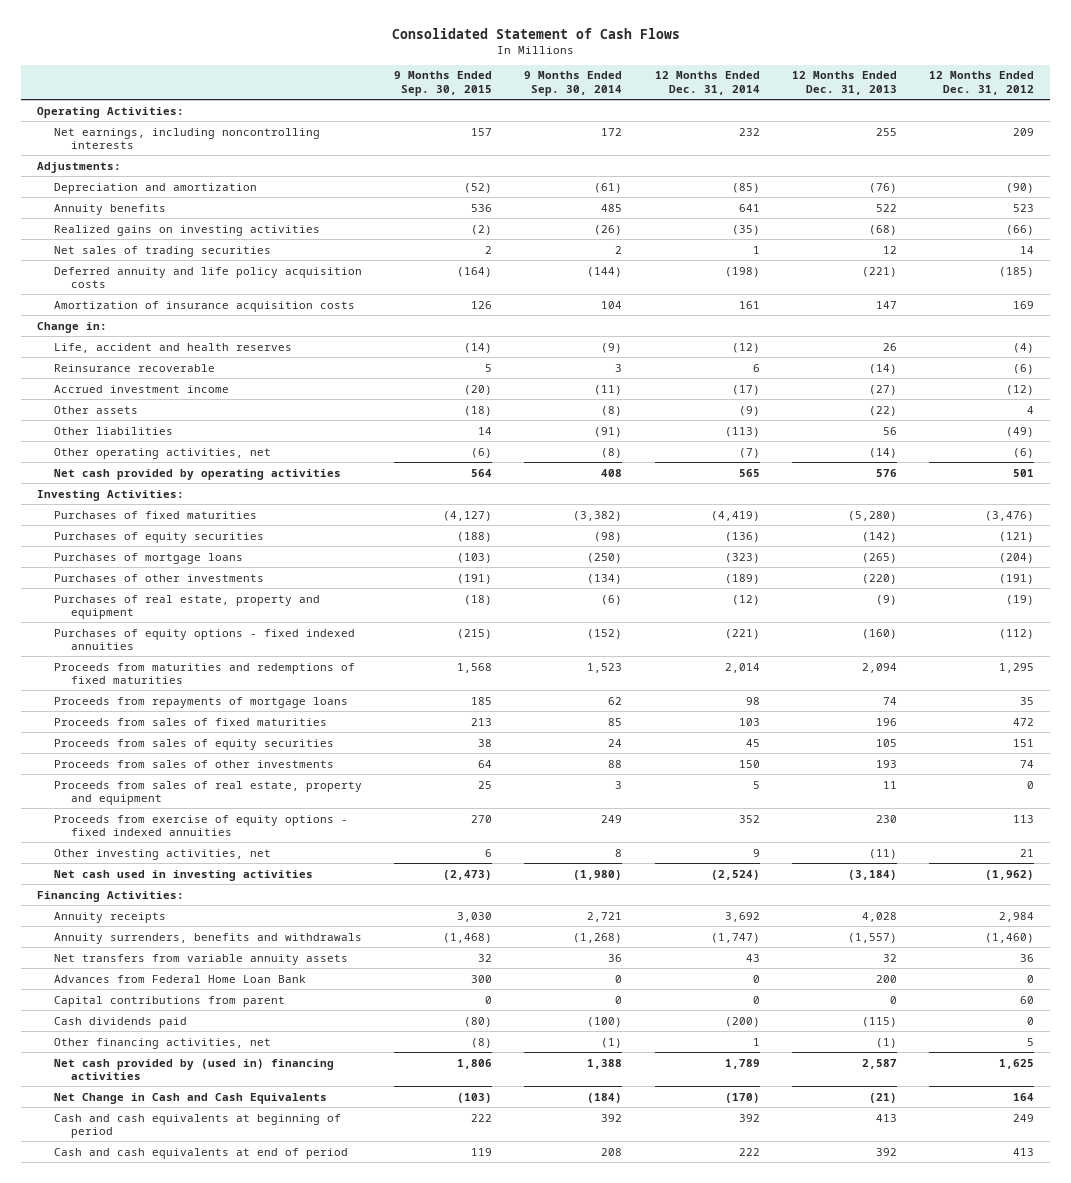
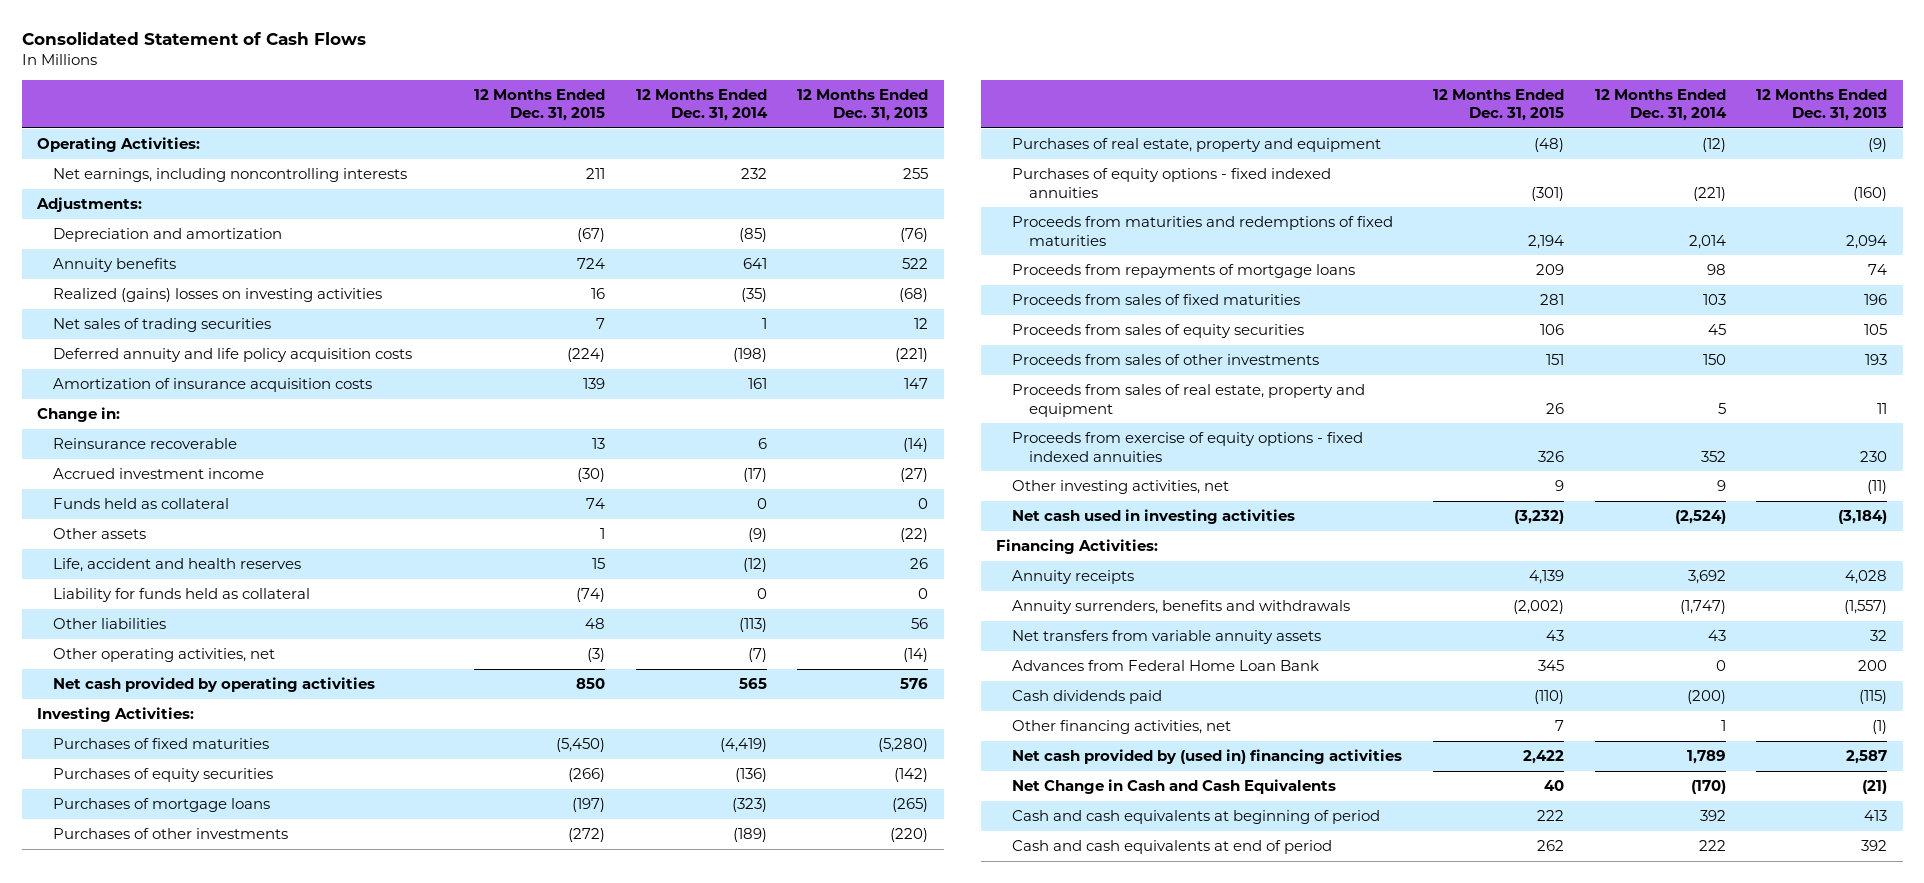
- | 9 Months Ended Sep. 30, 2015 | 9 Months Ended Sep. 30, 2014 | 12 Months Ended Dec. 31, 2014 | 12 Months Ended Dec. 31, 2013 | 12 Months Ended Dec. 31, 2012
+ | 12 Months Ended Dec. 31, 2015 | 12 Months Ended Dec. 31, 2014 | 12 Months Ended Dec. 31, 2013
- Realized gains on investing activities | (2) | (26) | (35) | (68) | (66)
+ Realized (gains) losses on investing activities | 16 | (35) | (68)
+ Funds held as collateral | 74 | 0 | 0
moved down: Life, accident and health reserves | 15 | (12) | 26
+ Liability for funds held as collateral | (74) | 0 | 0
- Capital contributions from parent | 0 | 0 | 0 | 0 | 60

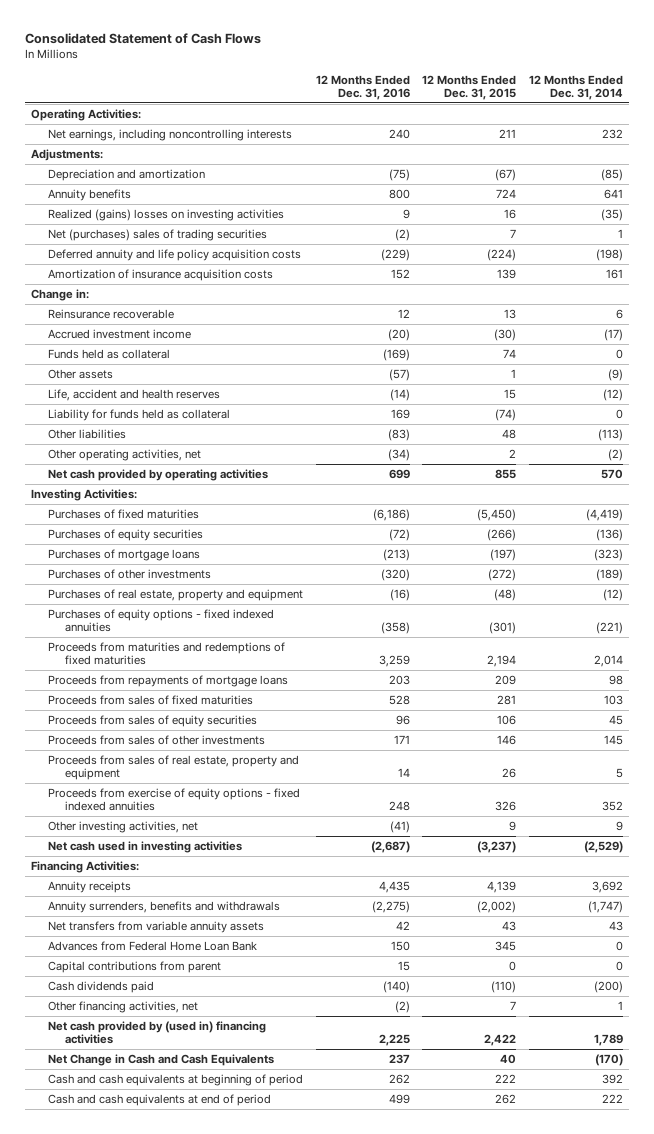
- | 12 Months Ended Dec. 31, 2015 | 12 Months Ended Dec. 31, 2014 | 12 Months Ended Dec. 31, 2013
+ | 12 Months Ended Dec. 31, 2016 | 12 Months Ended Dec. 31, 2015 | 12 Months Ended Dec. 31, 2014
- Net sales of trading securities | 7 | 1 | 12
+ Net (purchases) sales of trading securities | (2) | 7 | 1
- Other operating activities, net | (3) | (7) | (14)
- Net cash provided by operating activities | 850 | 565 | 576
+ Other operating activities, net | (34) | 2 | (2)
+ Net cash provided by operating activities | 699 | 855 | 570
- Proceeds from sales of other investments | 151 | 150 | 193
+ Proceeds from sales of other investments | 171 | 146 | 145
- Net cash used in investing activities | (3,232) | (2,524) | (3,184)
+ Net cash used in investing activities | (2,687) | (3,237) | (2,529)
+ Capital contributions from parent | 15 | 0 | 0

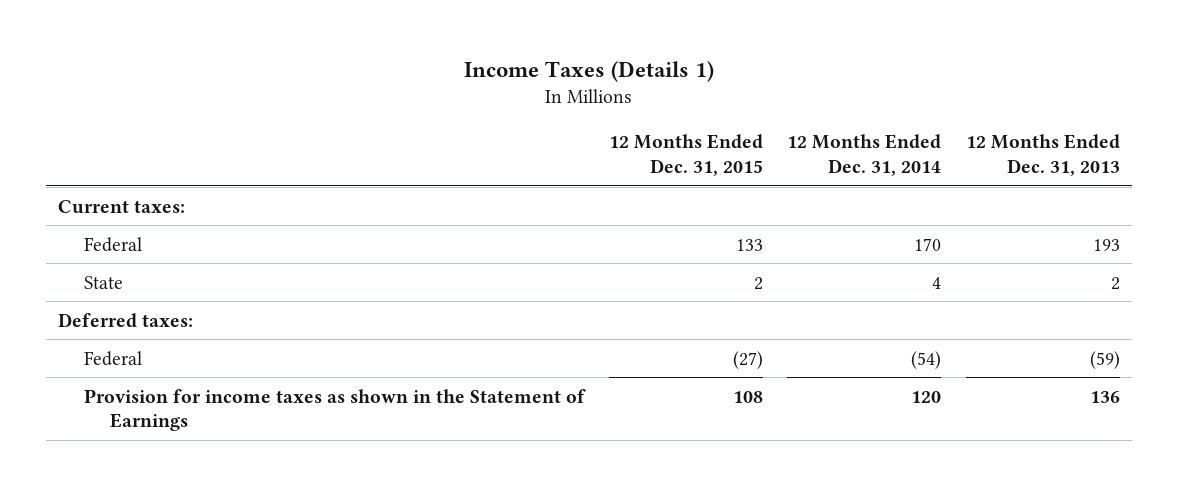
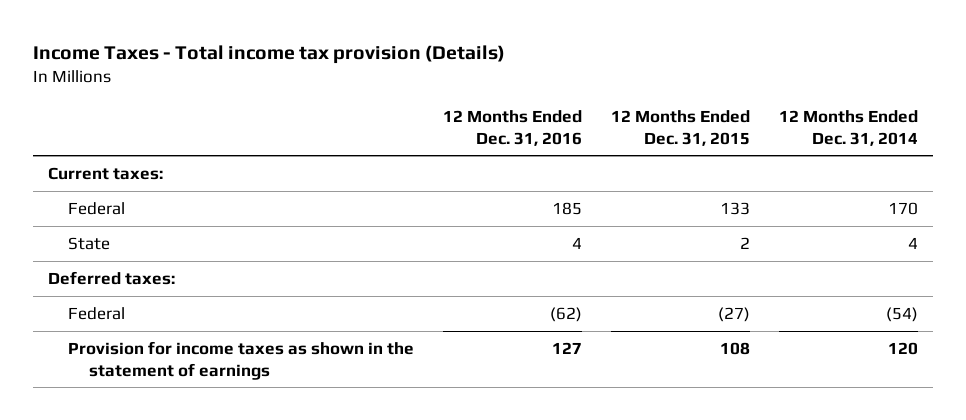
- Income Taxes (Details 1)
+ Income Taxes - Total income tax provision (Details)
- | 12 Months Ended Dec. 31, 2015 | 12 Months Ended Dec. 31, 2014 | 12 Months Ended Dec. 31, 2013
+ | 12 Months Ended Dec. 31, 2016 | 12 Months Ended Dec. 31, 2015 | 12 Months Ended Dec. 31, 2014
- Provision for income taxes as shown in the Statement of Earnings | 108 | 120 | 136
+ Provision for income taxes as shown in the statement of earnings | 127 | 108 | 120

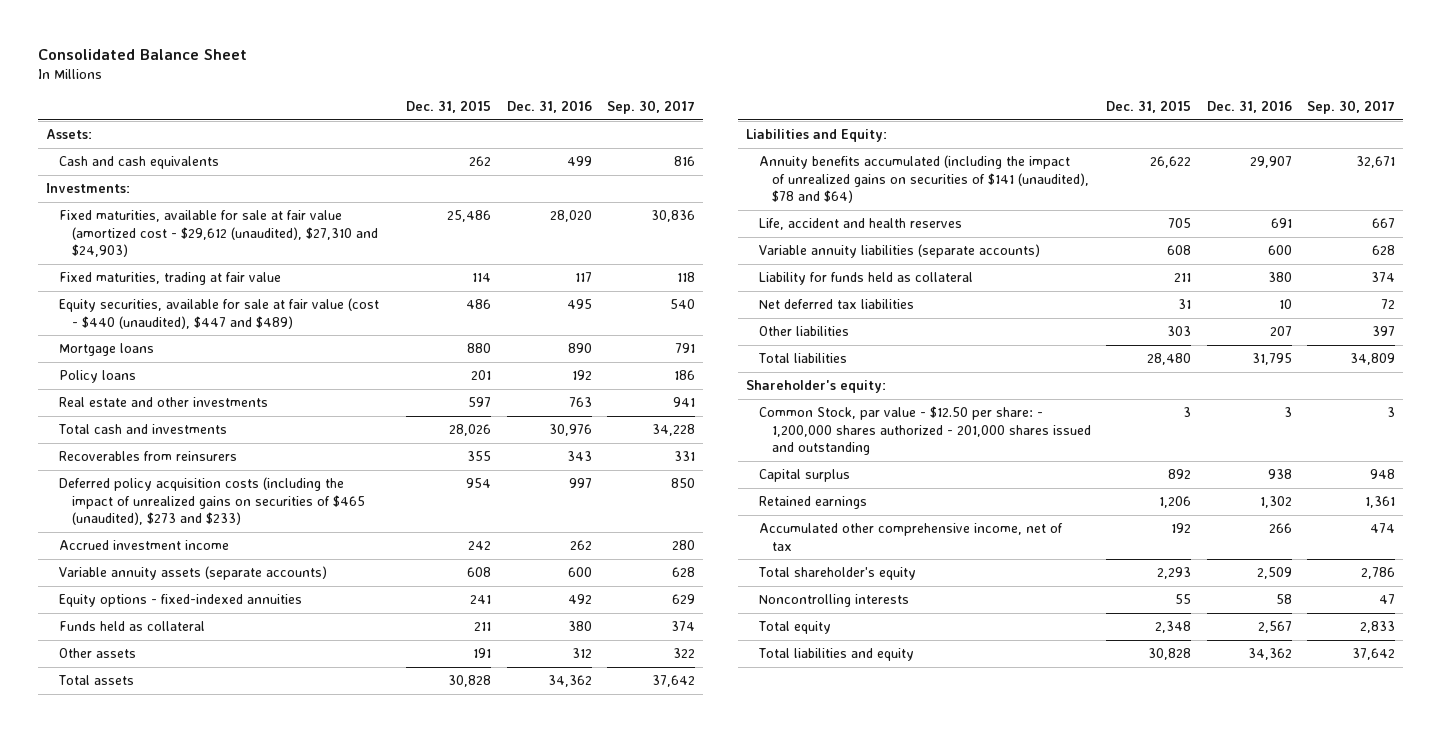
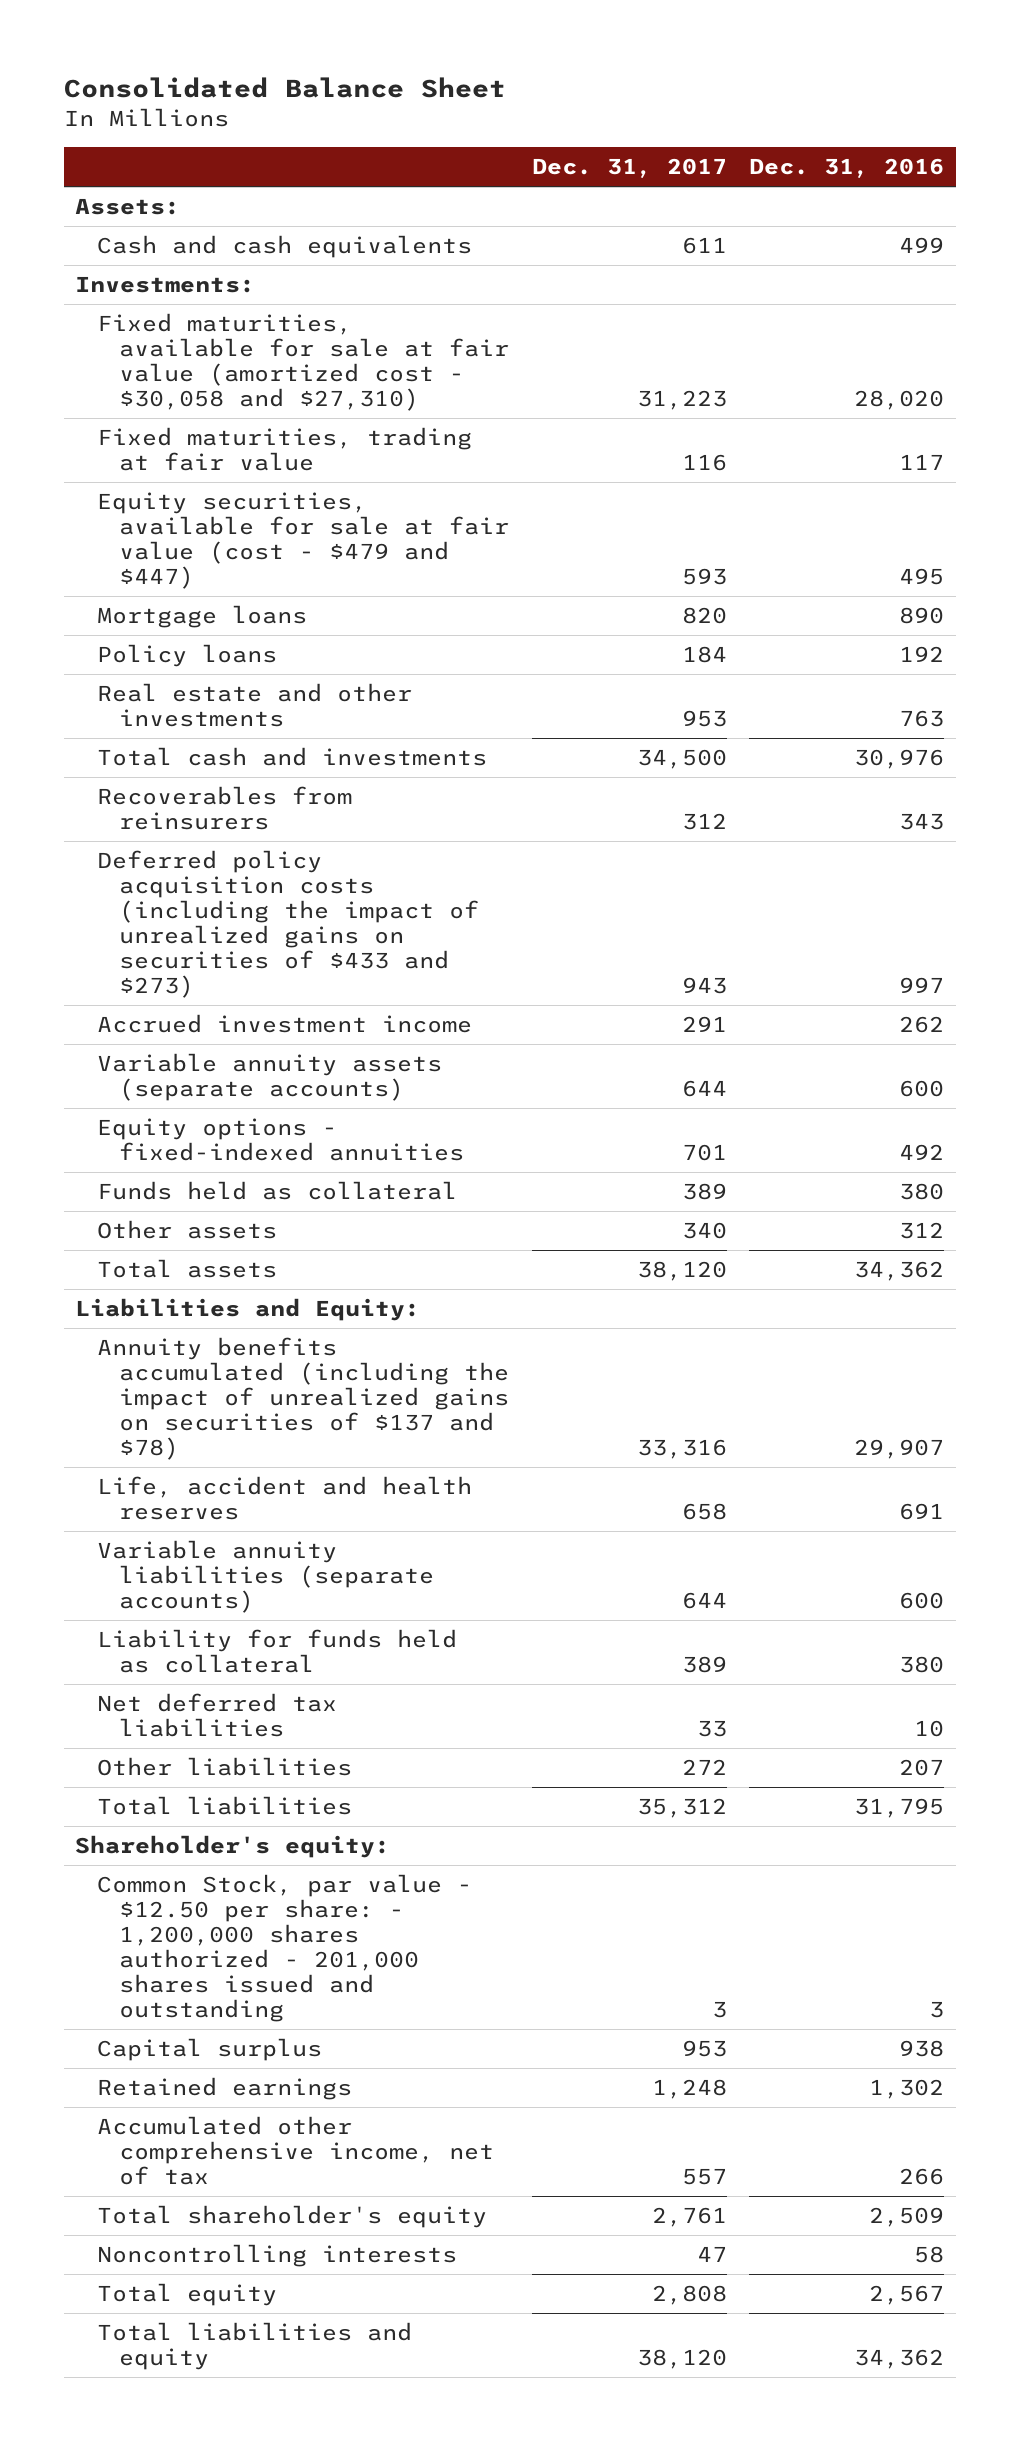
- | Dec. 31, 2015 | Dec. 31, 2016 | Sep. 30, 2017
+ | Dec. 31, 2017 | Dec. 31, 2016
- Fixed maturities, available for sale at fair value (amortized cost - $29,612 (unaudited), $27,310 and $24,903) | 25,486 | 28,020 | 30,836
+ Fixed maturities, available for sale at fair value (amortized cost - $30,058 and $27,310) | 31,223 | 28,020
- Equity securities, available for sale at fair value (cost - $440 (unaudited), $447 and $489) | 486 | 495 | 540
+ Equity securities, available for sale at fair value (cost - $479 and $447) | 593 | 495
- Deferred policy acquisition costs (including the impact of unrealized gains on securities of $465 (unaudited), $273 and $233) | 954 | 997 | 850
+ Deferred policy acquisition costs (including the impact of unrealized gains on securities of $433 and $273) | 943 | 997
- Annuity benefits accumulated (including the impact of unrealized gains on securities of $141 (unaudited), $78 and $64) | 26,622 | 29,907 | 32,671
+ Annuity benefits accumulated (including the impact of unrealized gains on securities of $137 and $78) | 33,316 | 29,907

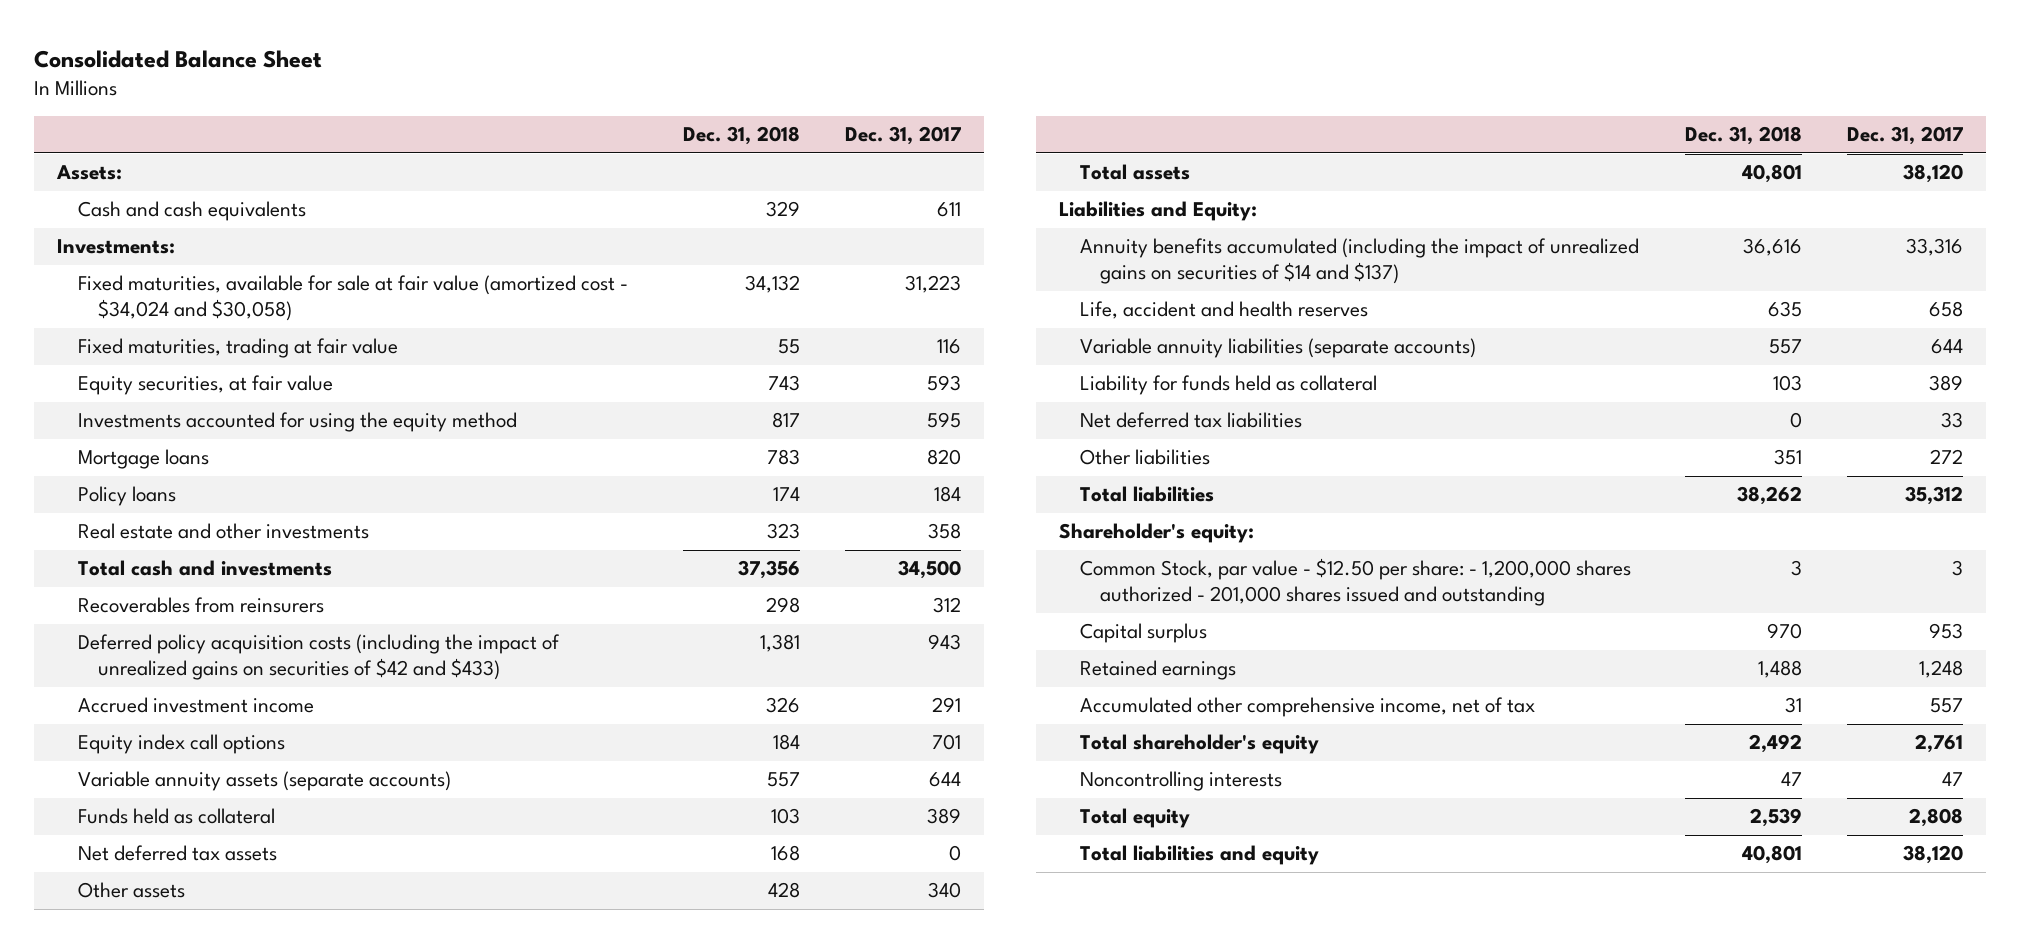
- | Dec. 31, 2017 | Dec. 31, 2016
+ | Dec. 31, 2018 | Dec. 31, 2017
- Fixed maturities, available for sale at fair value (amortized cost - $30,058 and $27,310) | 31,223 | 28,020
+ Fixed maturities, available for sale at fair value (amortized cost - $34,024 and $30,058) | 34,132 | 31,223
- Equity securities, available for sale at fair value (cost - $479 and $447) | 593 | 495
+ Equity securities, at fair value | 743 | 593
+ Investments accounted for using the equity method | 817 | 595
- Real estate and other investments | 953 | 763
+ Real estate and other investments | 323 | 358
- Deferred policy acquisition costs (including the impact of unrealized gains on securities of $433 and $273) | 943 | 997
+ Deferred policy acquisition costs (including the impact of unrealized gains on securities of $42 and $433) | 1,381 | 943
+ Equity index call options | 184 | 701
- Equity options - fixed-indexed annuities | 701 | 492
+ Net deferred tax assets | 168 | 0
- Annuity benefits accumulated (including the impact of unrealized gains on securities of $137 and $78) | 33,316 | 29,907
+ Annuity benefits accumulated (including the impact of unrealized gains on securities of $14 and $137) | 36,616 | 33,316

